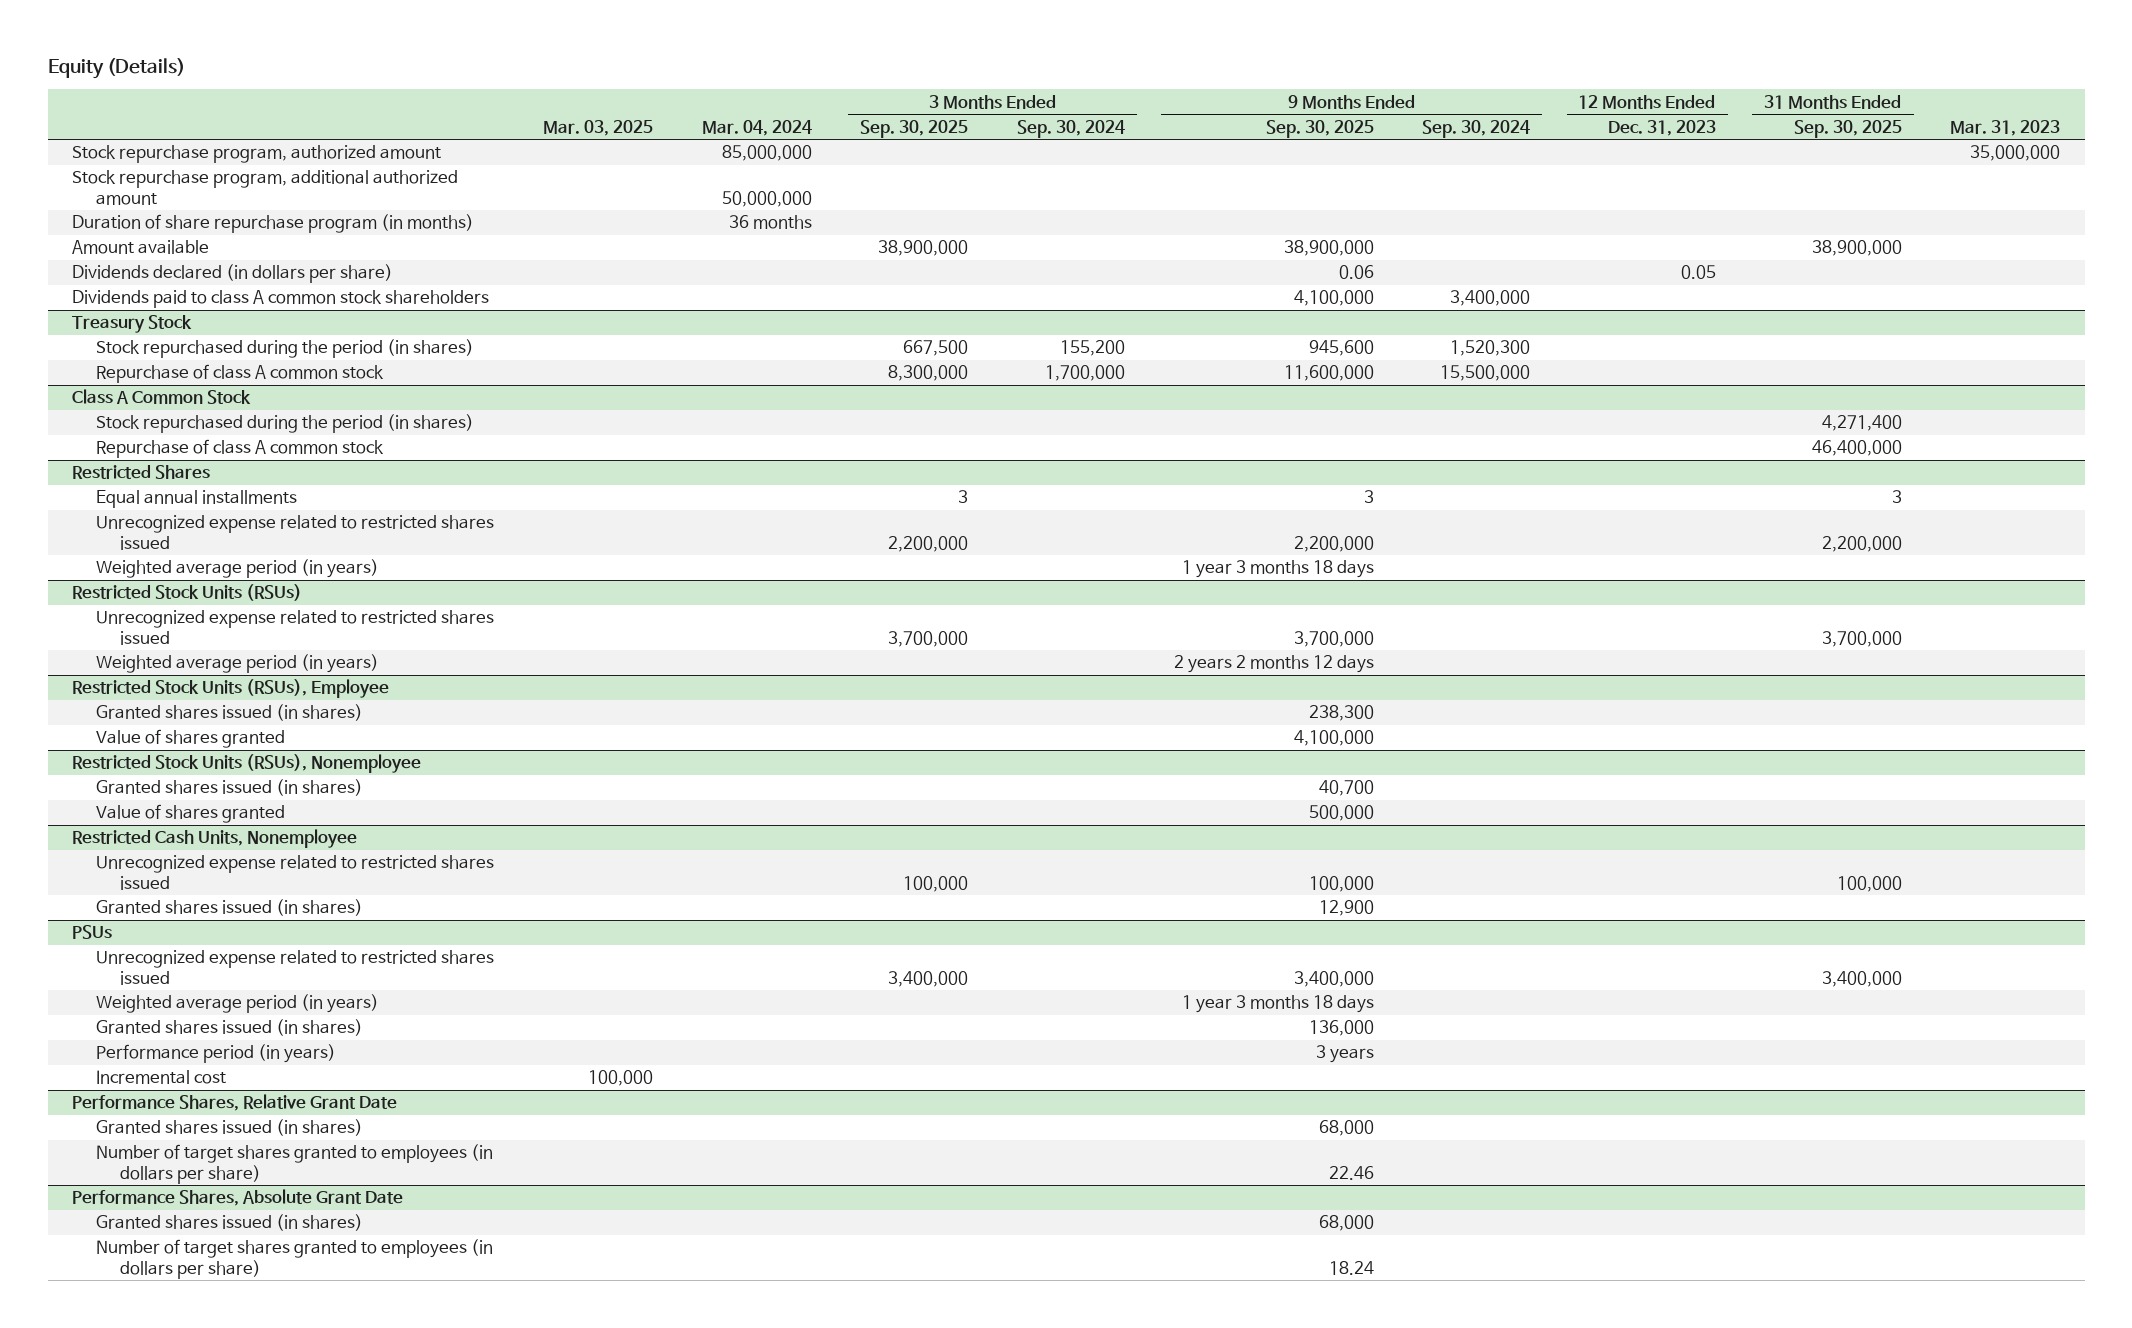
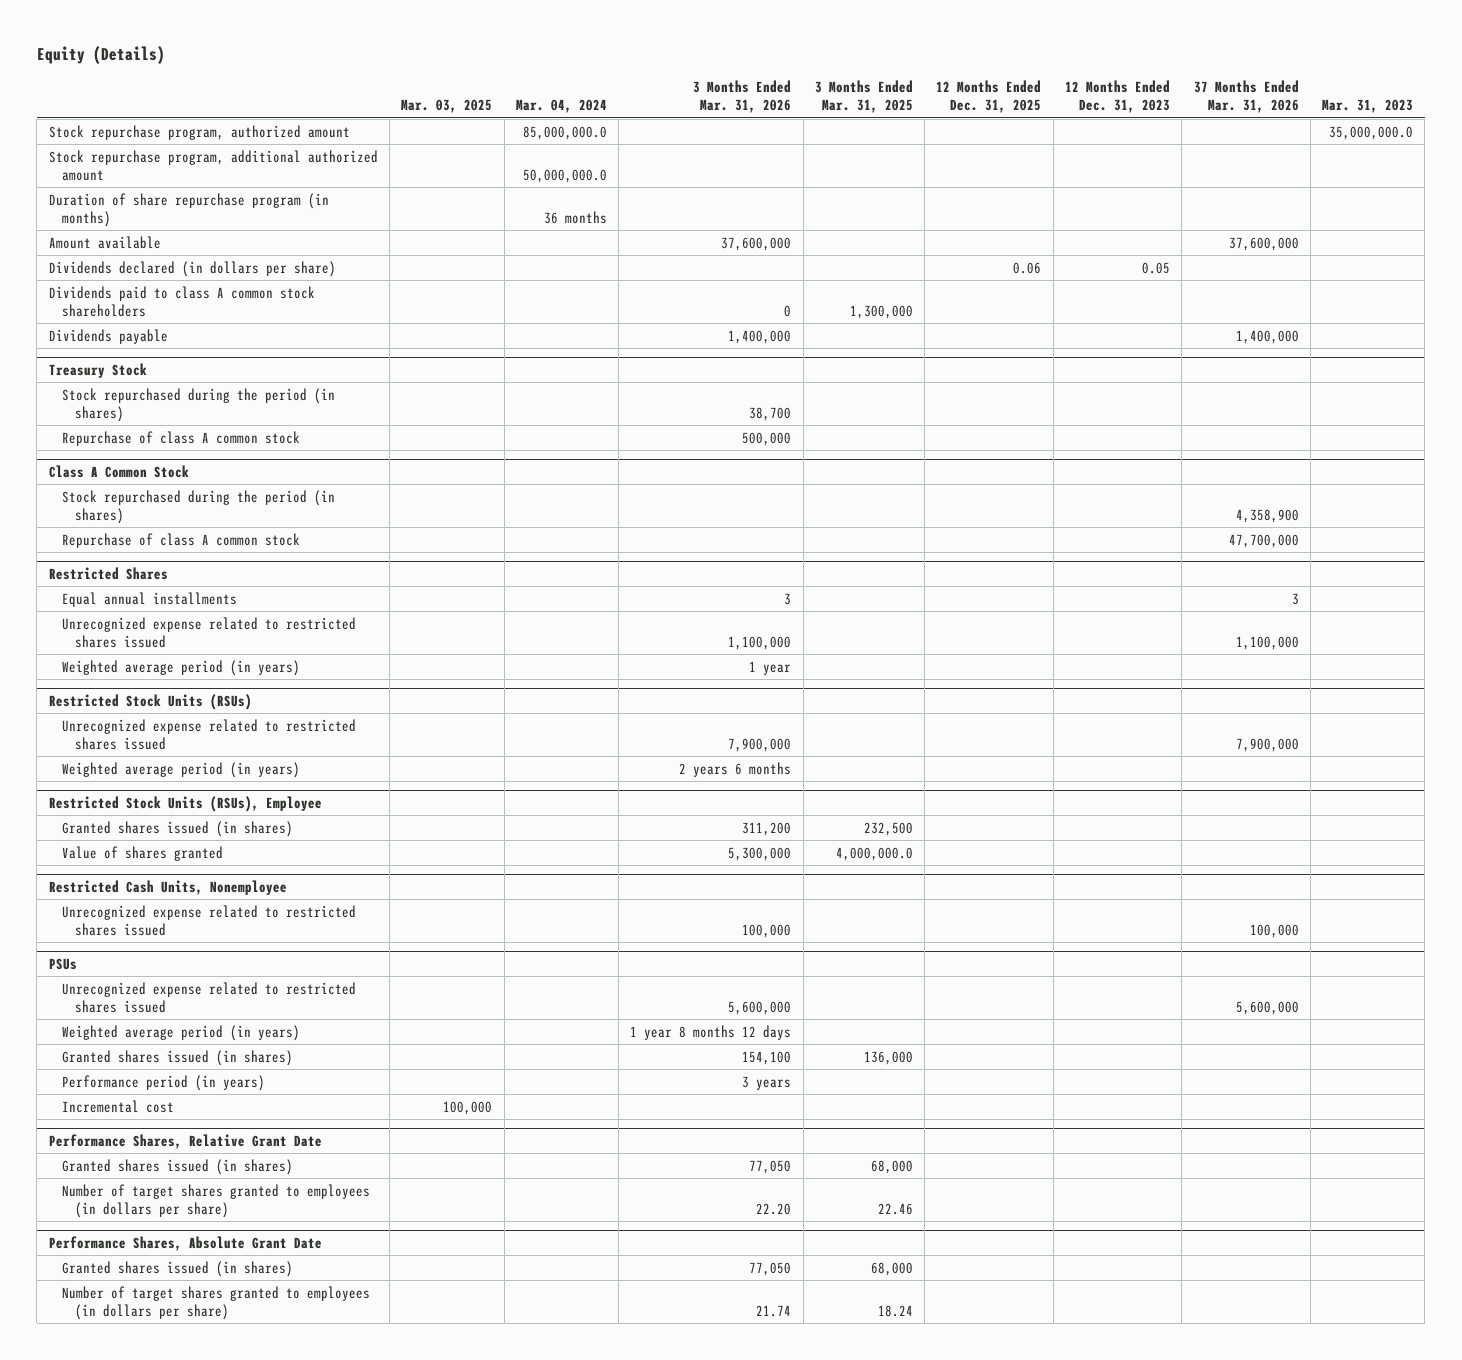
- | Mar. 03, 2025 | Mar. 04, 2024 | 3 Months Ended Sep. 30, 2025 | 3 Months Ended Sep. 30, 2024 | 9 Months Ended Sep. 30, 2025 | 9 Months Ended Sep. 30, 2024 | 12 Months Ended Dec. 31, 2023 | 31 Months Ended Sep. 30, 2025 | Mar. 31, 2023
+ | Mar. 03, 2025 | Mar. 04, 2024 | 3 Months Ended Mar. 31, 2026 | 3 Months Ended Mar. 31, 2025 | 12 Months Ended Dec. 31, 2025 | 12 Months Ended Dec. 31, 2023 | 37 Months Ended Mar. 31, 2026 | Mar. 31, 2023
- Stock repurchase program, authorized amount | | 85,000,000 | | | | | | | 35,000,000
- Stock repurchase program, additional authorized amount | | 50,000,000 | | | | | | |
+ Stock repurchase program, authorized amount | | 85,000,000.0 | | | | | | 35,000,000.0
+ Stock repurchase program, additional authorized amount | | 50,000,000.0 | | | | | |
+ Dividends payable | | | 1,400,000 | | | | 1,400,000 |
- Restricted Stock Units (RSUs), Nonemployee
- Granted shares issued (in shares) | | | | | 40,700 | | | |
- Value of shares granted | | | | | 500,000 | | | |
@ Restricted Cash Units, Nonemployee
- Granted shares issued (in shares) | | | | | 12,900 | | | |

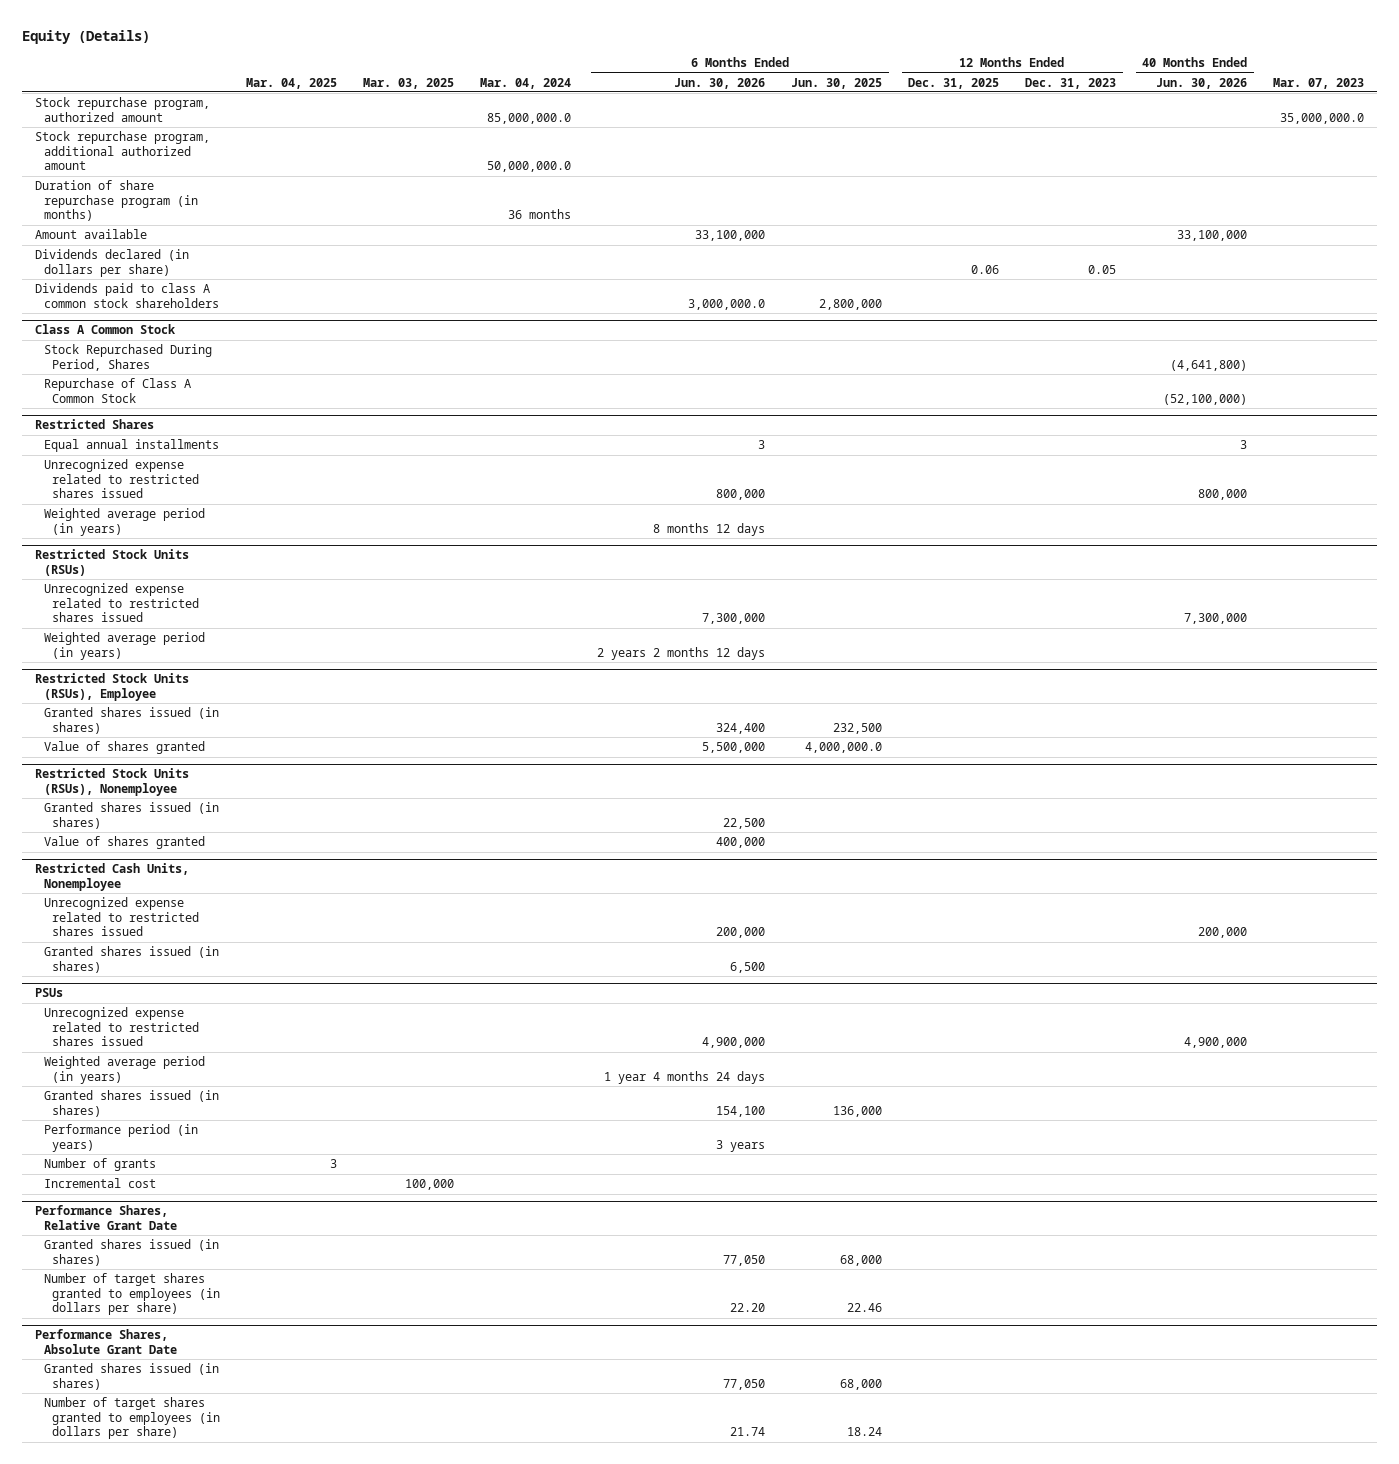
- | Mar. 03, 2025 | Mar. 04, 2024 | 3 Months Ended Mar. 31, 2026 | 3 Months Ended Mar. 31, 2025 | 12 Months Ended Dec. 31, 2025 | 12 Months Ended Dec. 31, 2023 | 37 Months Ended Mar. 31, 2026 | Mar. 31, 2023
+ | Mar. 04, 2025 | Mar. 03, 2025 | Mar. 04, 2024 | 6 Months Ended Jun. 30, 2026 | 6 Months Ended Jun. 30, 2025 | 12 Months Ended Dec. 31, 2025 | 12 Months Ended Dec. 31, 2023 | 40 Months Ended Jun. 30, 2026 | Mar. 07, 2023
- Dividends payable | | | 1,400,000 | | | | 1,400,000 |
- Treasury Stock
- Stock repurchased during the period (in shares) | | | 38,700 | | | | |
- Repurchase of class A common stock | | | 500,000 | | | | |
@ Class A Common Stock
- Stock repurchased during the period (in shares) | | | | | | | 4,358,900 |
- Repurchase of class A common stock | | | | | | | 47,700,000 |
+ Stock Repurchased During Period, Shares | | | | | | | | (4,641,800) |
+ Repurchase of Class A Common Stock | | | | | | | | (52,100,000) |
+ Restricted Stock Units (RSUs), Nonemployee
+ Granted shares issued (in shares) | | | | 22,500 | | | | |
+ Value of shares granted | | | | 400,000 | | | | |
@ Restricted Cash Units, Nonemployee
+ Granted shares issued (in shares) | | | | 6,500 | | | | |
@ PSUs
+ Number of grants | 3 | | | | | | | |

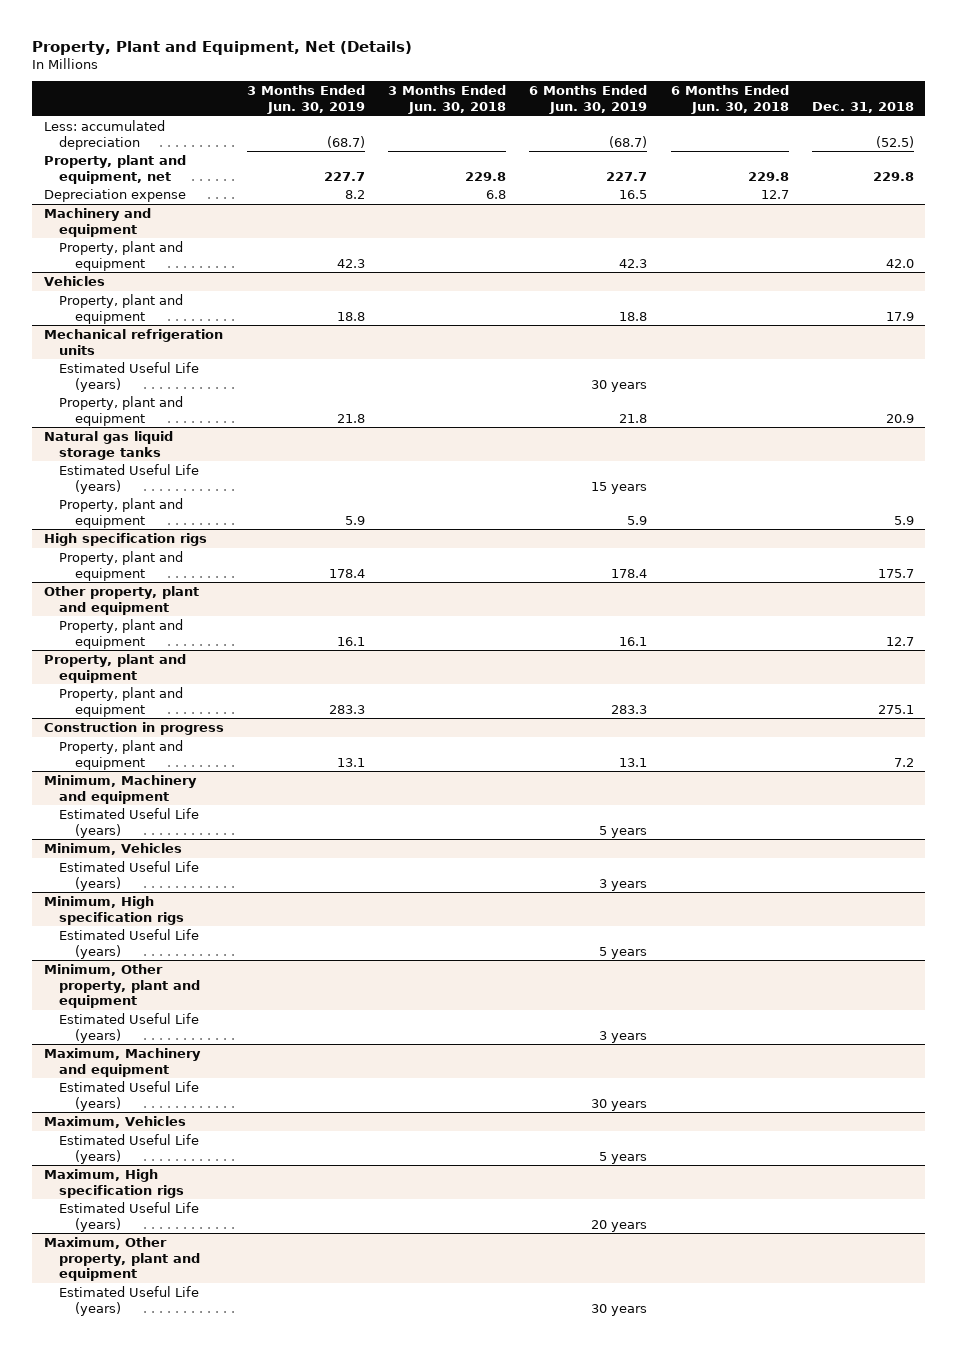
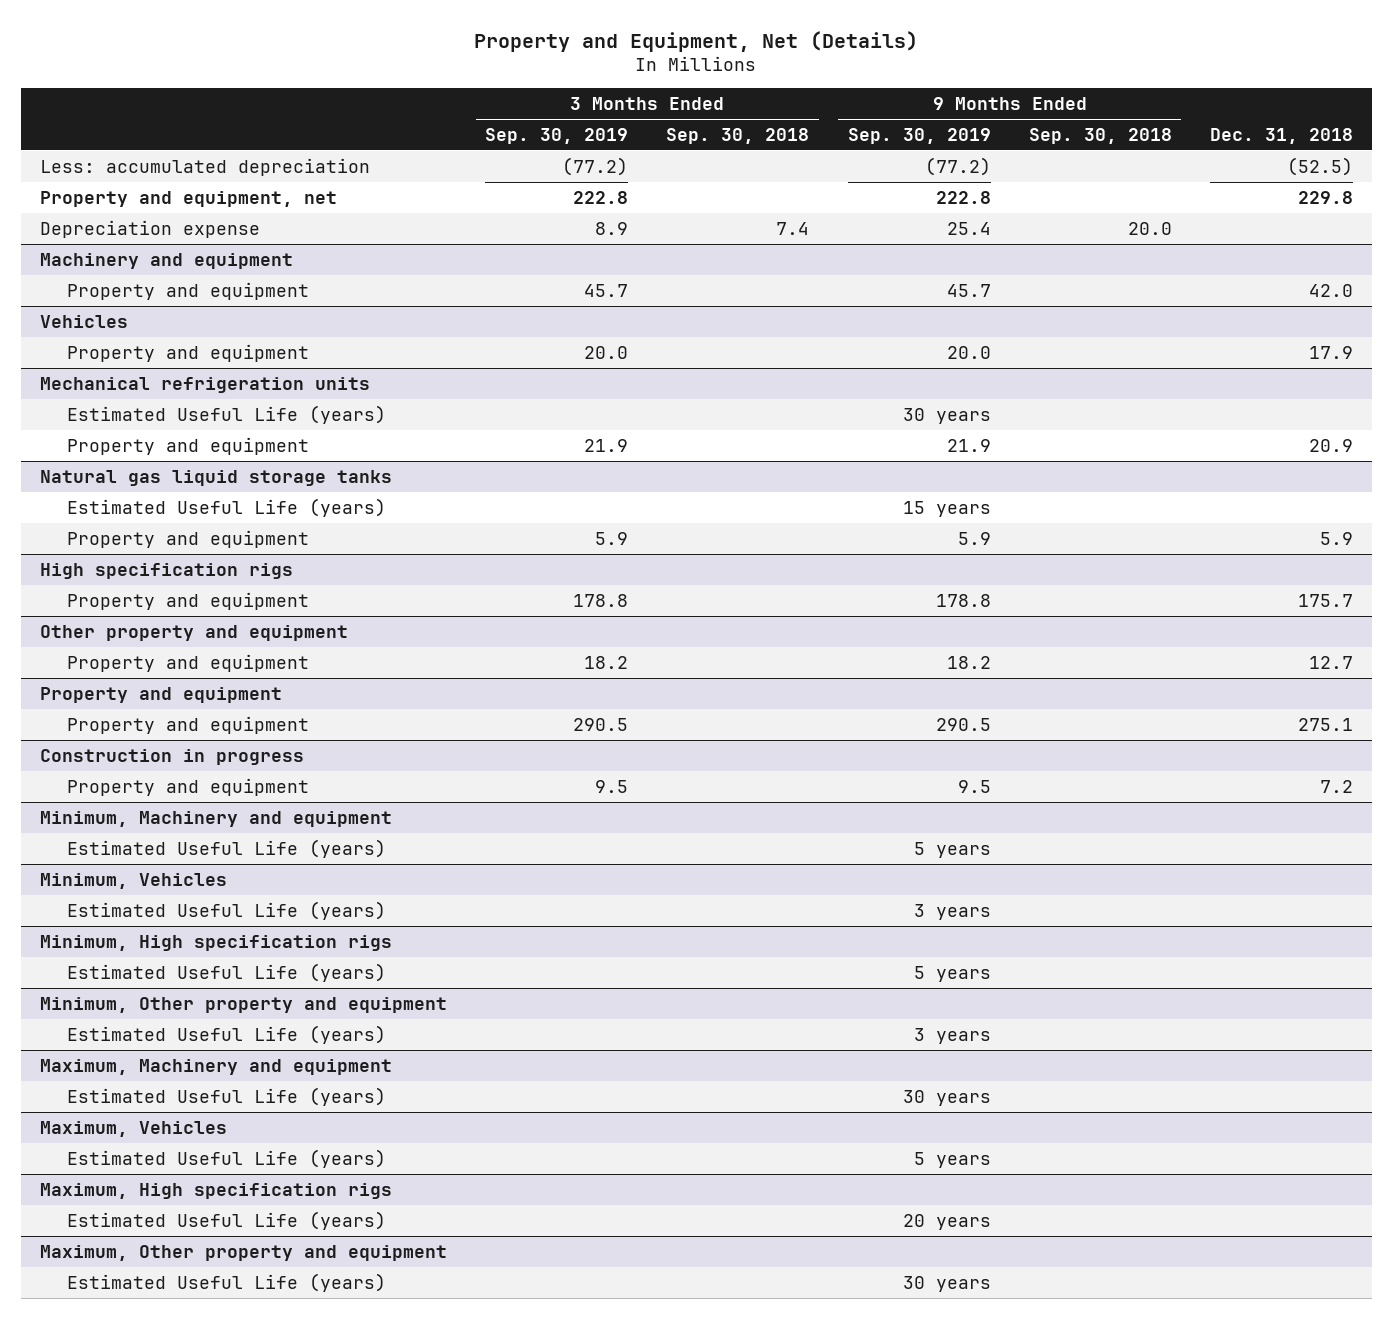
- Property, Plant and Equipment, Net (Details)
+ Property and Equipment, Net (Details)
- | 3 Months Ended Jun. 30, 2019 | 3 Months Ended Jun. 30, 2018 | 6 Months Ended Jun. 30, 2019 | 6 Months Ended Jun. 30, 2018 | Dec. 31, 2018
+ | 3 Months Ended Sep. 30, 2019 | 3 Months Ended Sep. 30, 2018 | 9 Months Ended Sep. 30, 2019 | 9 Months Ended Sep. 30, 2018 | Dec. 31, 2018
- Property, plant and equipment, net | 227.7 | 229.8 | 227.7 | 229.8 | 229.8
+ Property and equipment, net | 222.8 | | 222.8 | | 229.8
@ Machinery and equipment
- Property, plant and equipment | 42.3 | | 42.3 | | 42.0
+ Property and equipment | 45.7 | | 45.7 | | 42.0
@ Vehicles
- Property, plant and equipment | 18.8 | | 18.8 | | 17.9
+ Property and equipment | 20.0 | | 20.0 | | 17.9
@ Mechanical refrigeration units
- Property, plant and equipment | 21.8 | | 21.8 | | 20.9
+ Property and equipment | 21.9 | | 21.9 | | 20.9
@ Natural gas liquid storage tanks
- Property, plant and equipment | 5.9 | | 5.9 | | 5.9
+ Property and equipment | 5.9 | | 5.9 | | 5.9
@ High specification rigs
- Property, plant and equipment | 178.4 | | 178.4 | | 175.7
- Other property, plant and equipment
- Property, plant and equipment | 16.1 | | 16.1 | | 12.7
- Property, plant and equipment
- Property, plant and equipment | 283.3 | | 283.3 | | 275.1
@ High specification rigs
+ Property and equipment | 178.8 | | 178.8 | | 175.7
+ Other property and equipment
+ Property and equipment | 18.2 | | 18.2 | | 12.7
+ Property and equipment
+ Property and equipment | 290.5 | | 290.5 | | 275.1
@ Construction in progress
- Property, plant and equipment | 13.1 | | 13.1 | | 7.2
+ Property and equipment | 9.5 | | 9.5 | | 7.2
- Minimum, Other property, plant and equipment
+ Minimum, Other property and equipment
- Maximum, Other property, plant and equipment
+ Maximum, Other property and equipment

